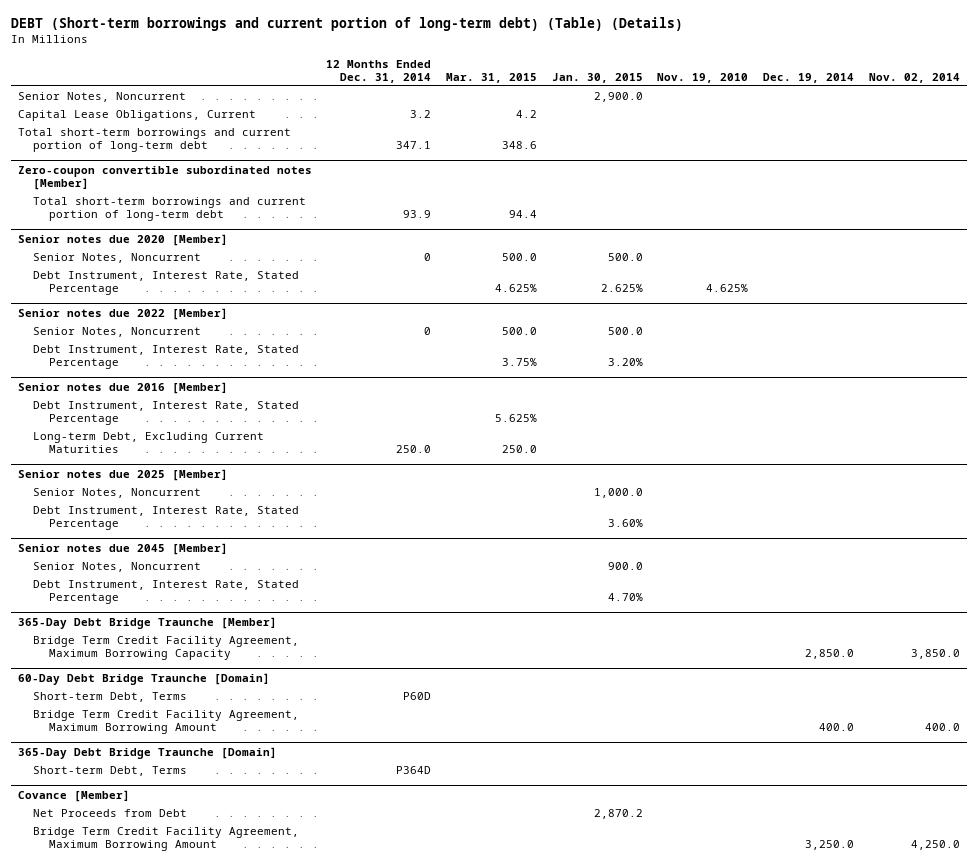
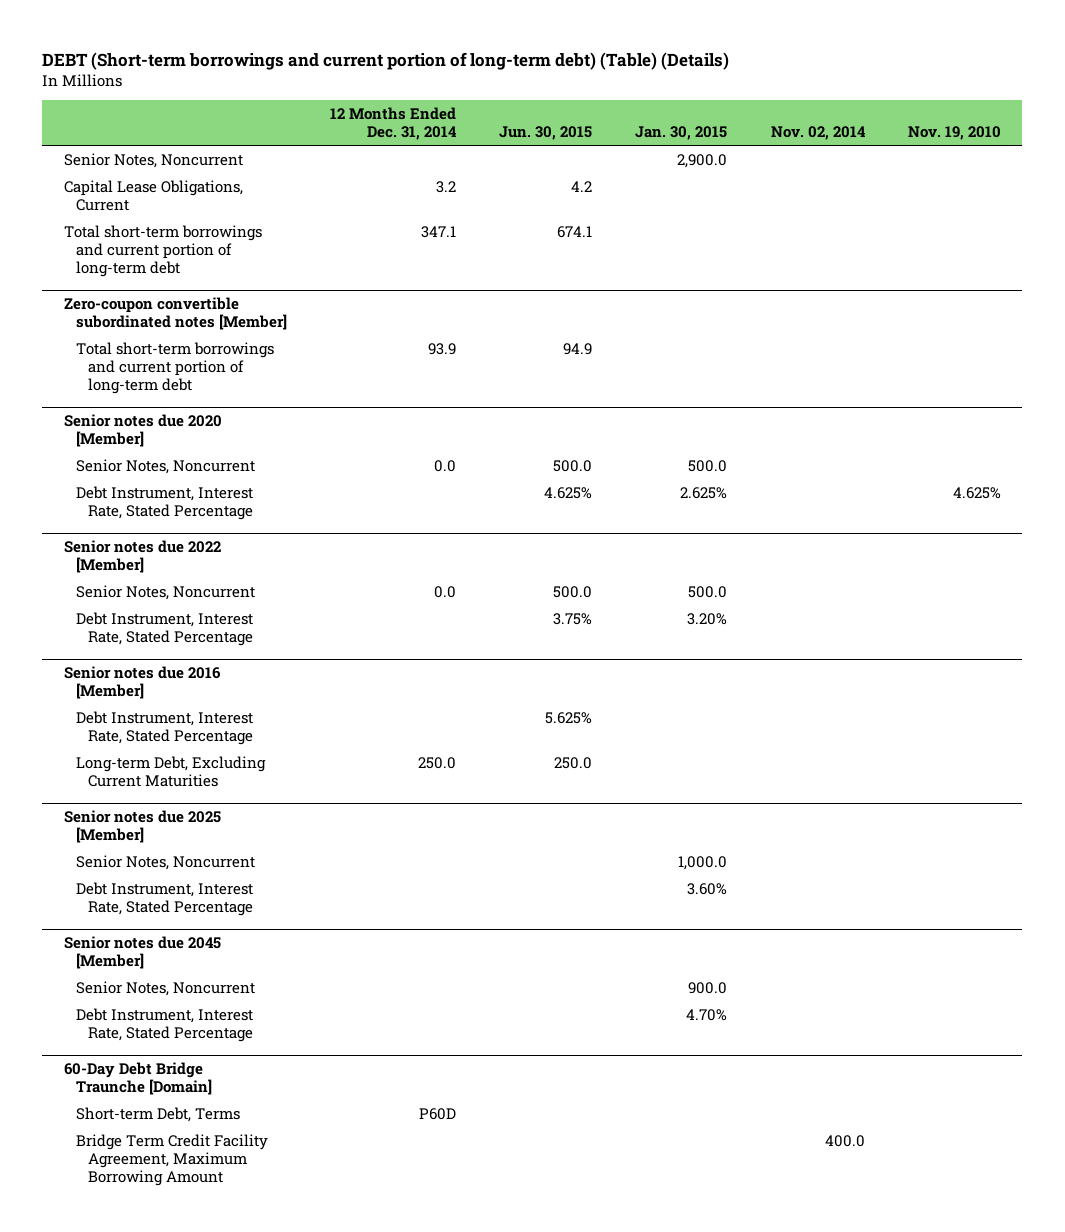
- | 12 Months Ended Dec. 31, 2014 | Mar. 31, 2015 | Jan. 30, 2015 | Nov. 19, 2010 | Dec. 19, 2014 | Nov. 02, 2014
+ | 12 Months Ended Dec. 31, 2014 | Jun. 30, 2015 | Jan. 30, 2015 | Nov. 02, 2014 | Nov. 19, 2010
@ Senior notes due 2020 [Member]
- Senior Notes, Noncurrent | 0 | 500.0 | 500.0 | | |
+ Senior Notes, Noncurrent | 0.0 | 500.0 | 500.0 | |
@ Senior notes due 2022 [Member]
- Senior Notes, Noncurrent | 0 | 500.0 | 500.0 | | |
+ Senior Notes, Noncurrent | 0.0 | 500.0 | 500.0 | |
- 365-Day Debt Bridge Traunche [Member]
- Bridge Term Credit Facility Agreement, Maximum Borrowing Capacity | | | | | 2,850.0 | 3,850.0
- 365-Day Debt Bridge Traunche [Domain]
- Short-term Debt, Terms | P364D | | | | |
- Covance [Member]
- Net Proceeds from Debt | | | 2,870.2 | | |
- Bridge Term Credit Facility Agreement, Maximum Borrowing Amount | | | | | 3,250.0 | 4,250.0

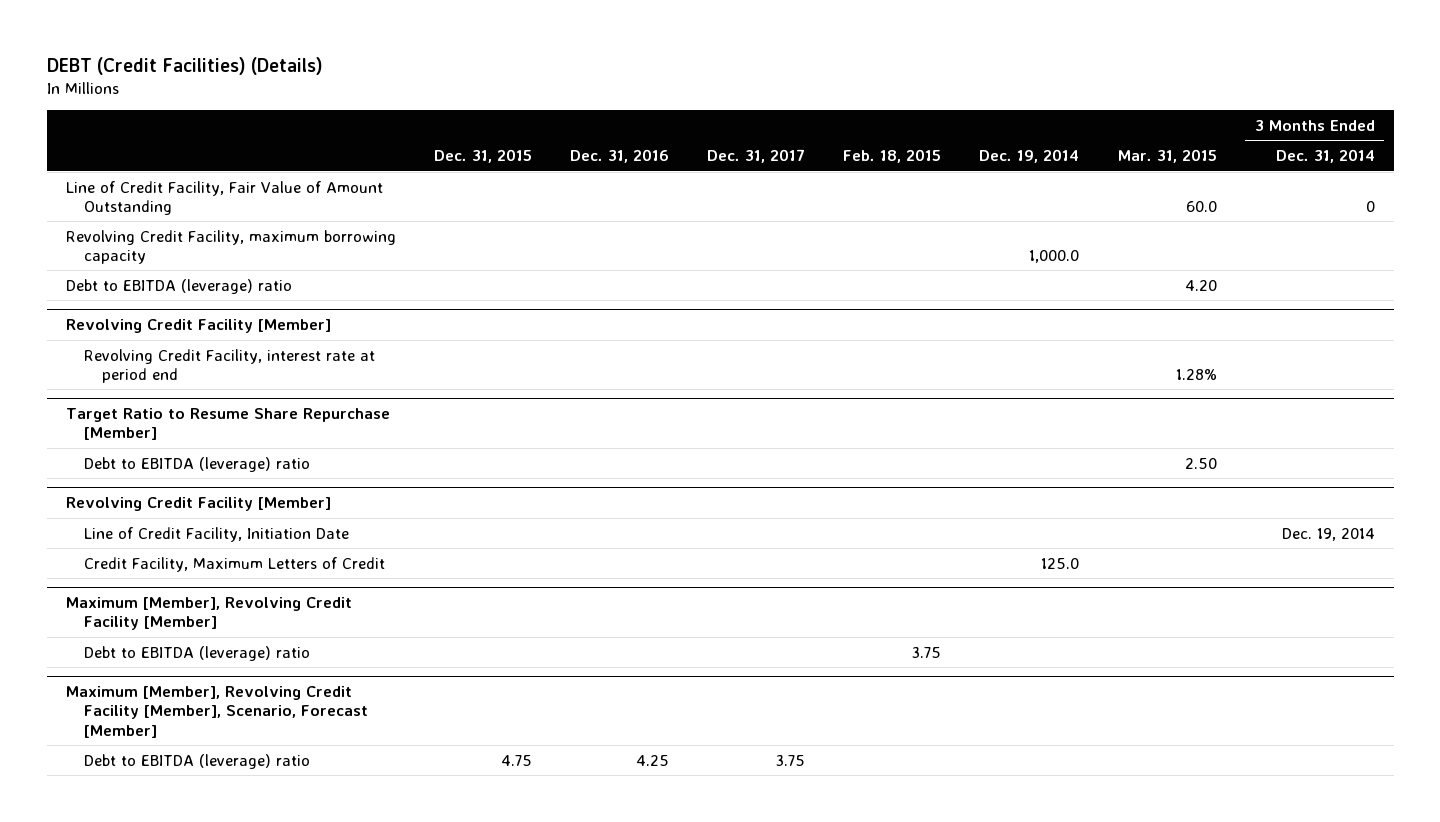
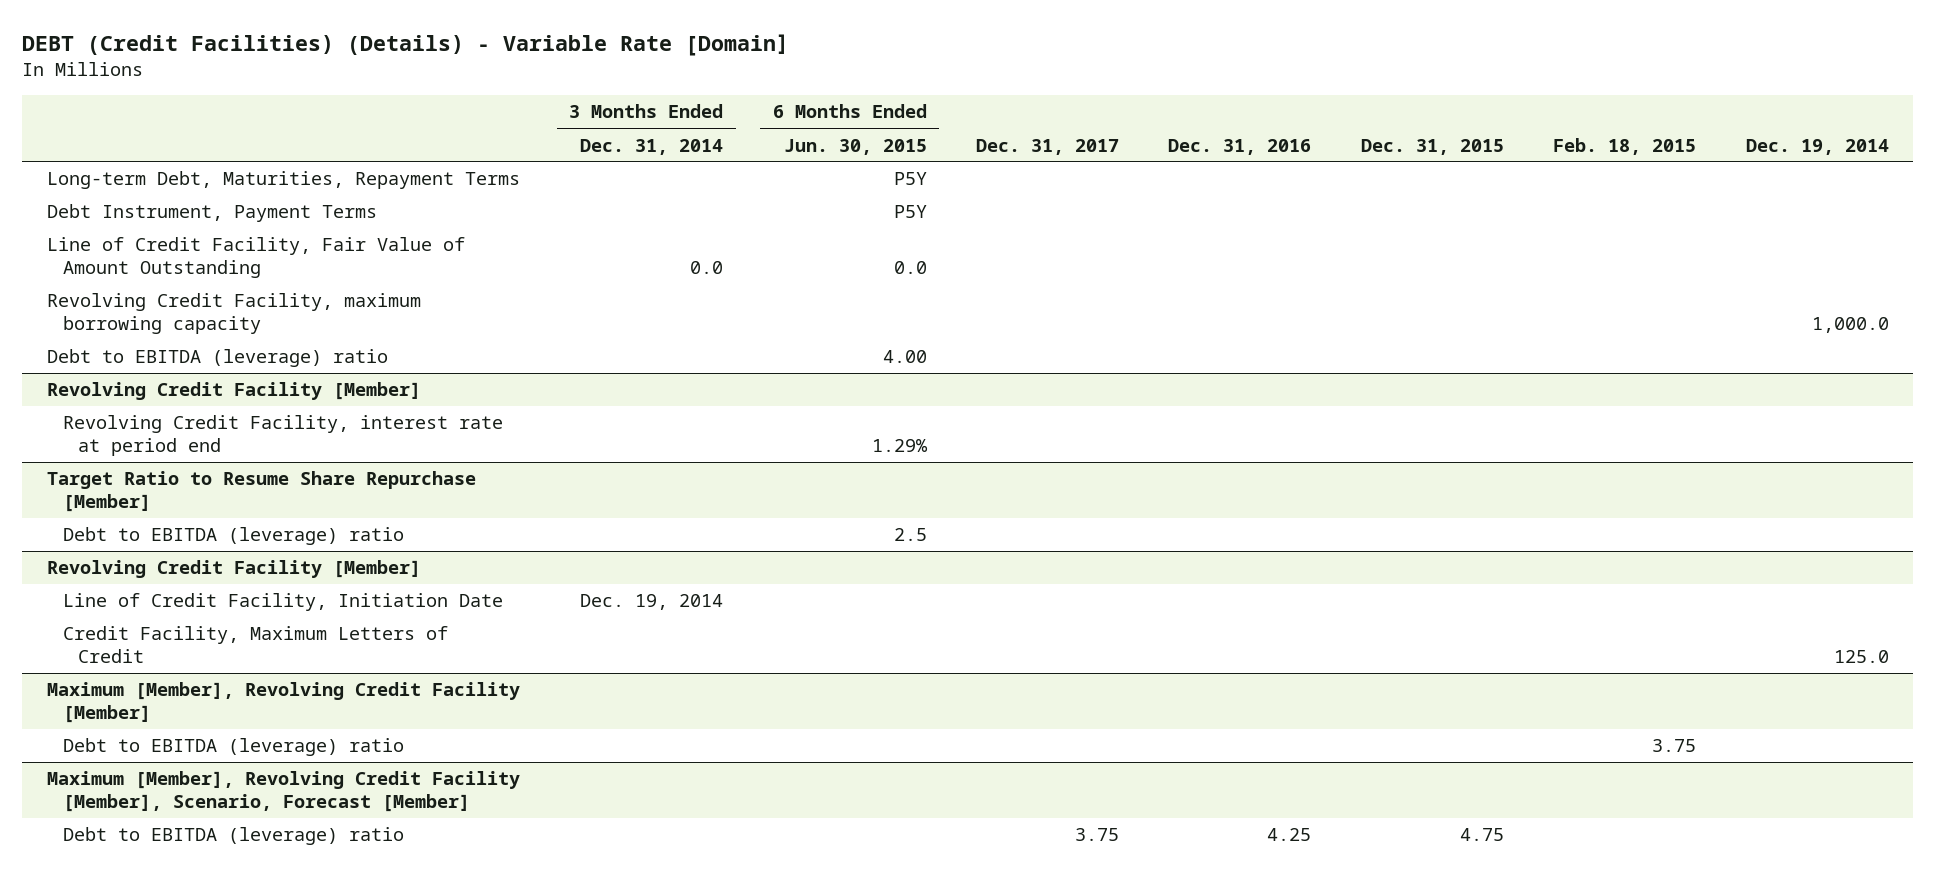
- DEBT (Credit Facilities) (Details)
+ DEBT (Credit Facilities) (Details) - Variable Rate [Domain]
- | Dec. 31, 2015 | Dec. 31, 2016 | Dec. 31, 2017 | Feb. 18, 2015 | Dec. 19, 2014 | Mar. 31, 2015 | 3 Months Ended Dec. 31, 2014
+ | 3 Months Ended Dec. 31, 2014 | 6 Months Ended Jun. 30, 2015 | Dec. 31, 2017 | Dec. 31, 2016 | Dec. 31, 2015 | Feb. 18, 2015 | Dec. 19, 2014
- Line of Credit Facility, Fair Value of Amount Outstanding | | | | | | 60.0 | 0
+ Long-term Debt, Maturities, Repayment Terms | | P5Y | | | | |
+ Debt Instrument, Payment Terms | | P5Y | | | | |
+ Line of Credit Facility, Fair Value of Amount Outstanding | 0.0 | 0.0 | | | | |

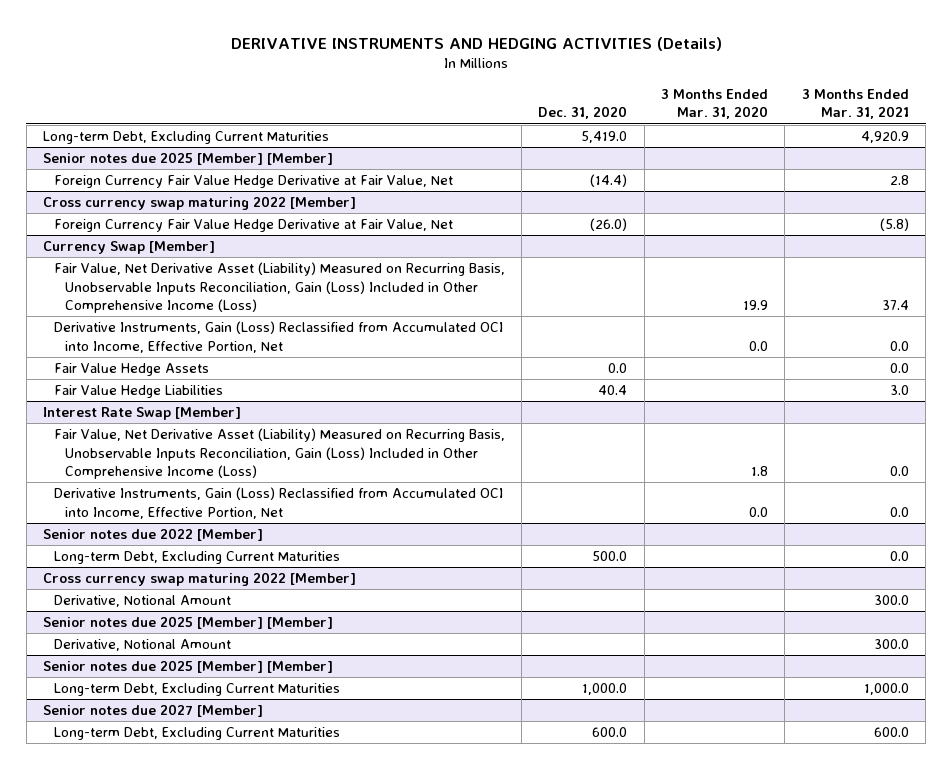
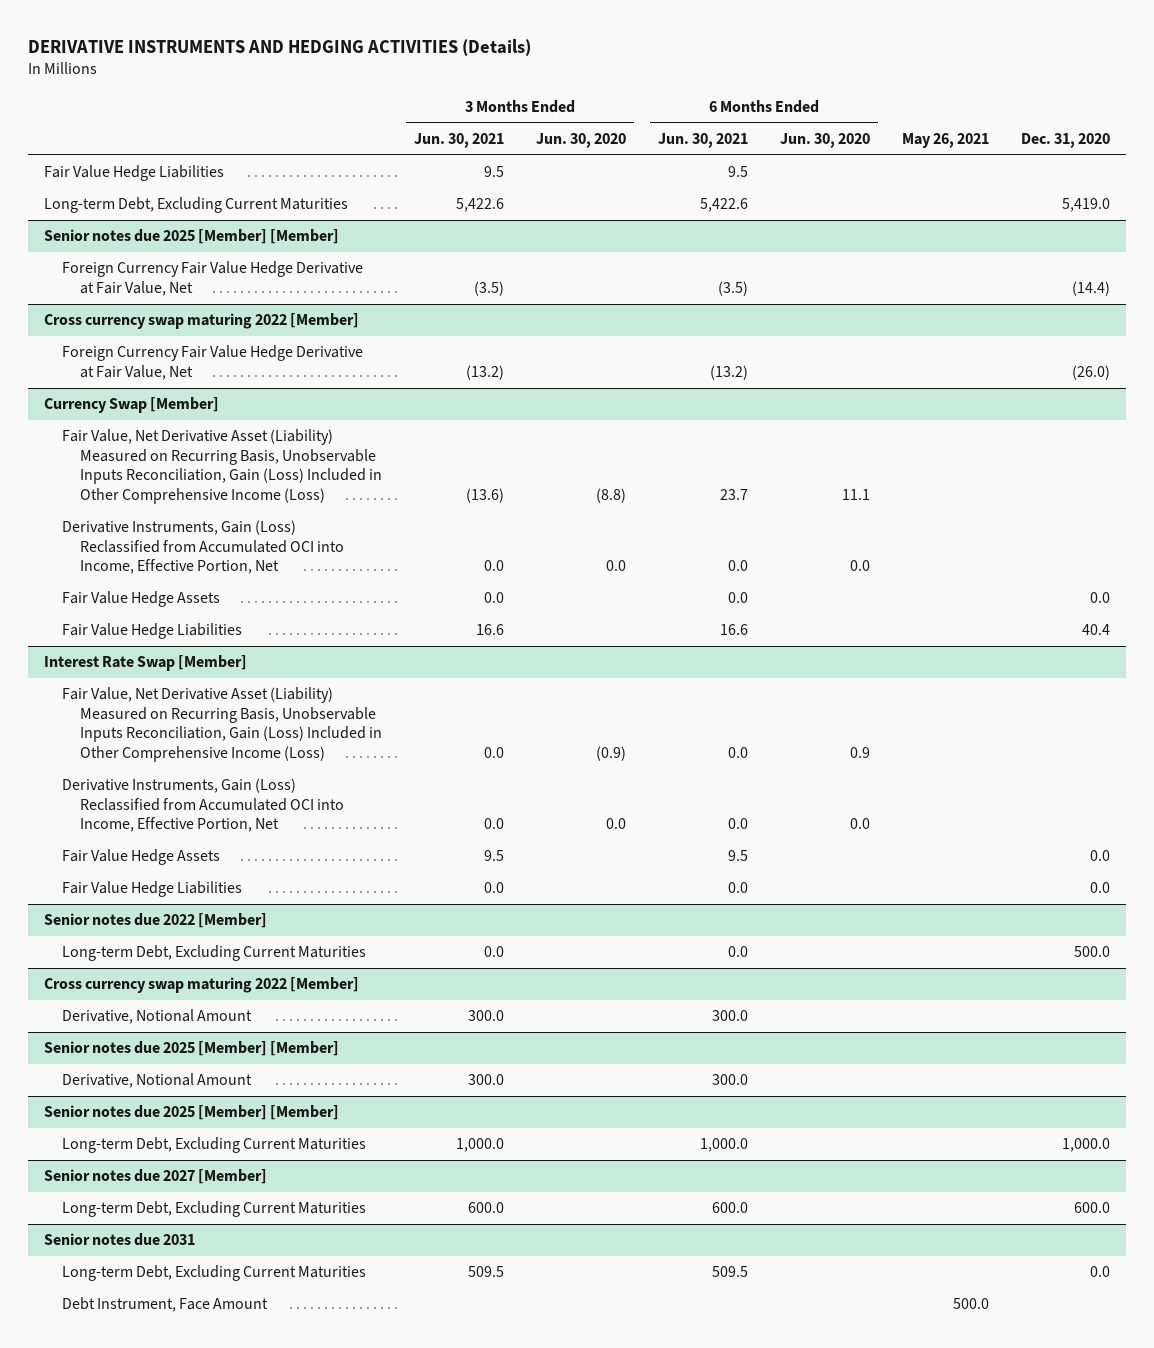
- | Dec. 31, 2020 | 3 Months Ended Mar. 31, 2020 | 3 Months Ended Mar. 31, 2021
+ | 3 Months Ended Jun. 30, 2021 | 3 Months Ended Jun. 30, 2020 | 6 Months Ended Jun. 30, 2021 | 6 Months Ended Jun. 30, 2020 | May 26, 2021 | Dec. 31, 2020
+ Fair Value Hedge Liabilities | 9.5 | | 9.5 | | |
@ Interest Rate Swap [Member]
+ Fair Value Hedge Assets | 9.5 | | 9.5 | | | 0.0
+ Fair Value Hedge Liabilities | 0.0 | | 0.0 | | | 0.0
+ Senior notes due 2031
+ Long-term Debt, Excluding Current Maturities | 509.5 | | 509.5 | | | 0.0
+ Debt Instrument, Face Amount | | | | | 500.0 |

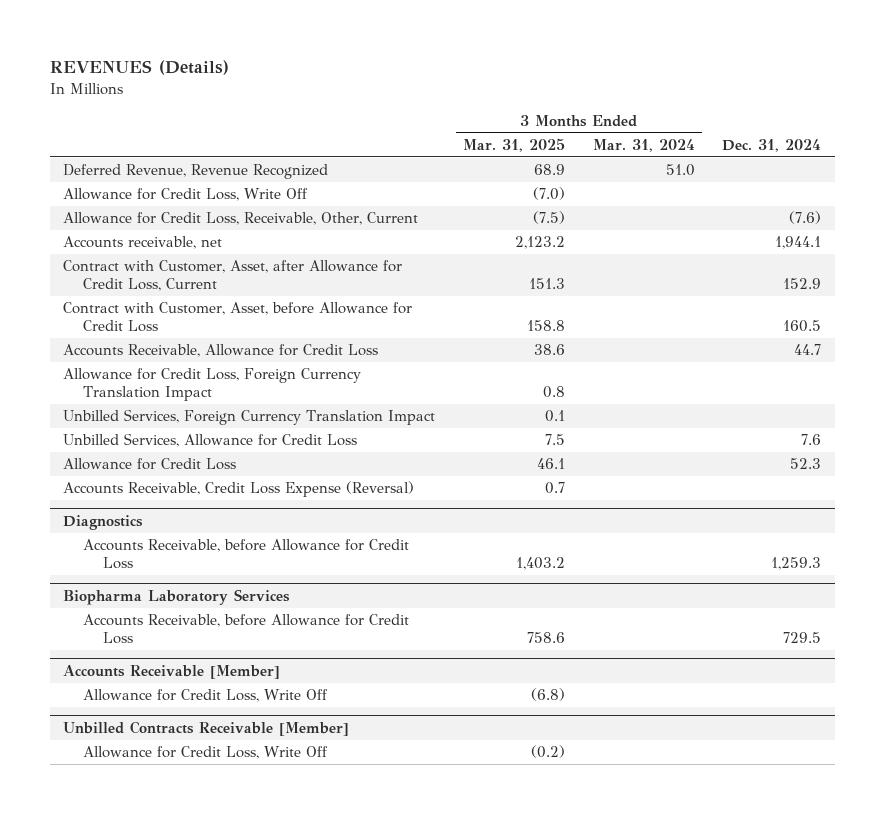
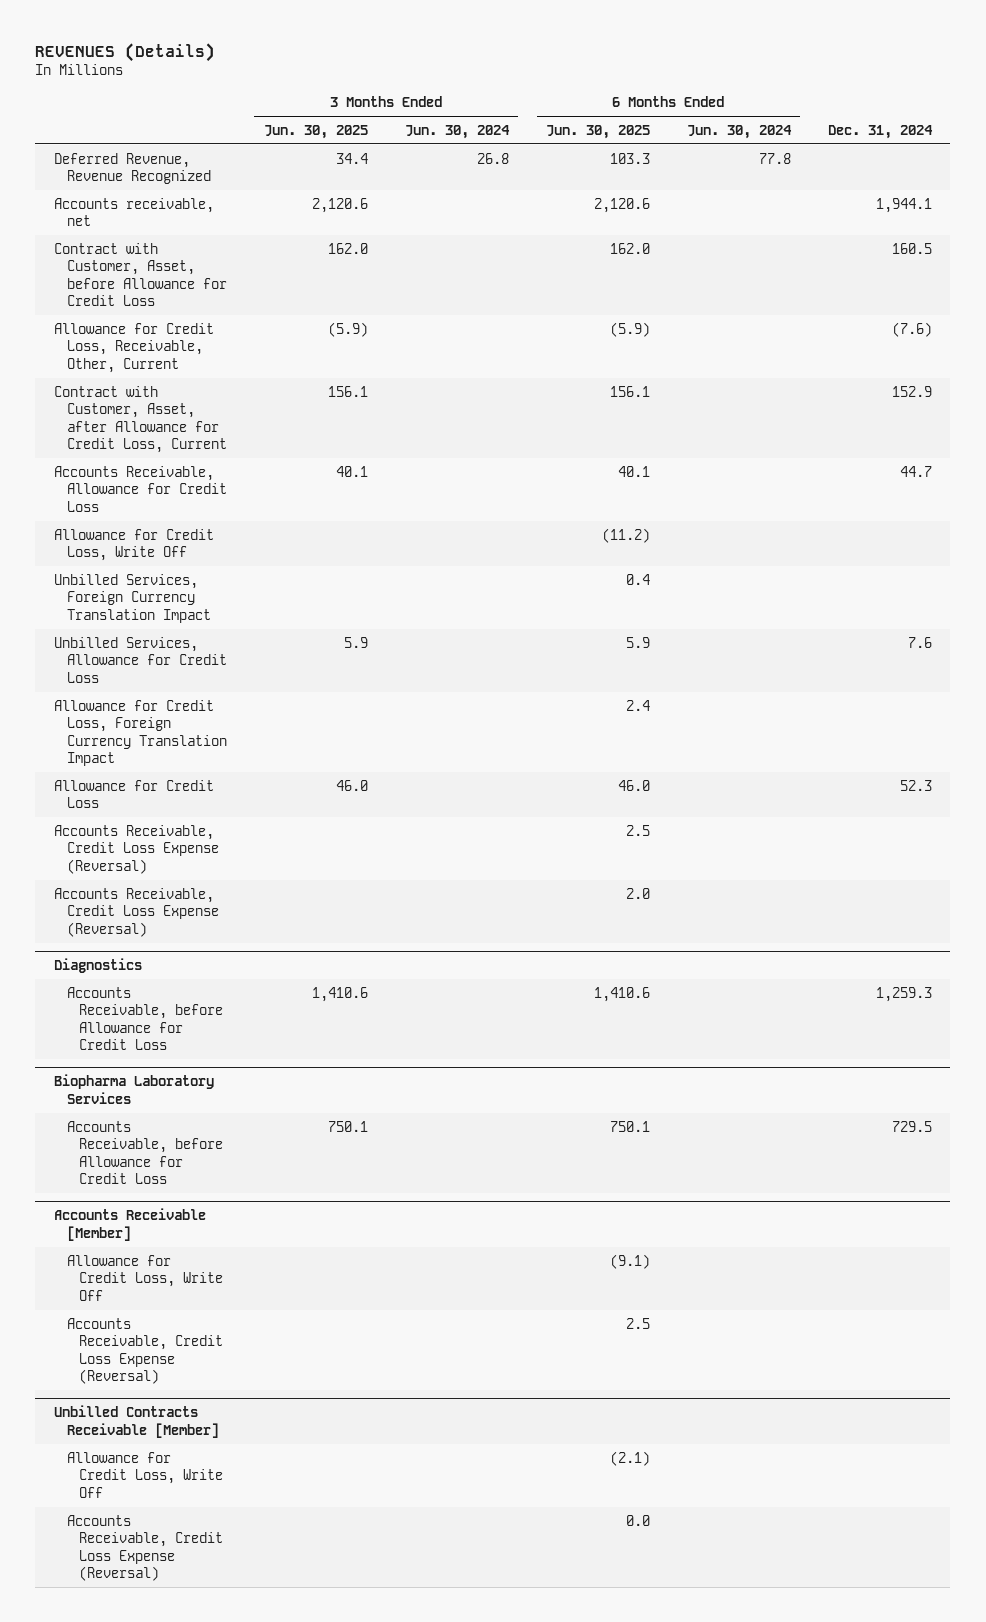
- | 3 Months Ended Mar. 31, 2025 | 3 Months Ended Mar. 31, 2024 | Dec. 31, 2024
+ | 3 Months Ended Jun. 30, 2025 | 3 Months Ended Jun. 30, 2024 | 6 Months Ended Jun. 30, 2025 | 6 Months Ended Jun. 30, 2024 | Dec. 31, 2024
moved down: Allowance for Credit Loss, Receivable, Other, Current | (5.9) | | (5.9) | | (7.6)
moved down: Contract with Customer, Asset, after Allowance for Credit Loss, Current | 156.1 | | 156.1 | | 152.9
moved down: Allowance for Credit Loss, Write Off | | | (11.2) | |
moved down: Allowance for Credit Loss, Foreign Currency Translation Impact | | | 2.4 | |
+ Accounts Receivable, Credit Loss Expense (Reversal) | | | 2.0 | |
@ Accounts Receivable [Member]
+ Accounts Receivable, Credit Loss Expense (Reversal) | | | 2.5 | |
@ Unbilled Contracts Receivable [Member]
+ Accounts Receivable, Credit Loss Expense (Reversal) | | | 0.0 | |

